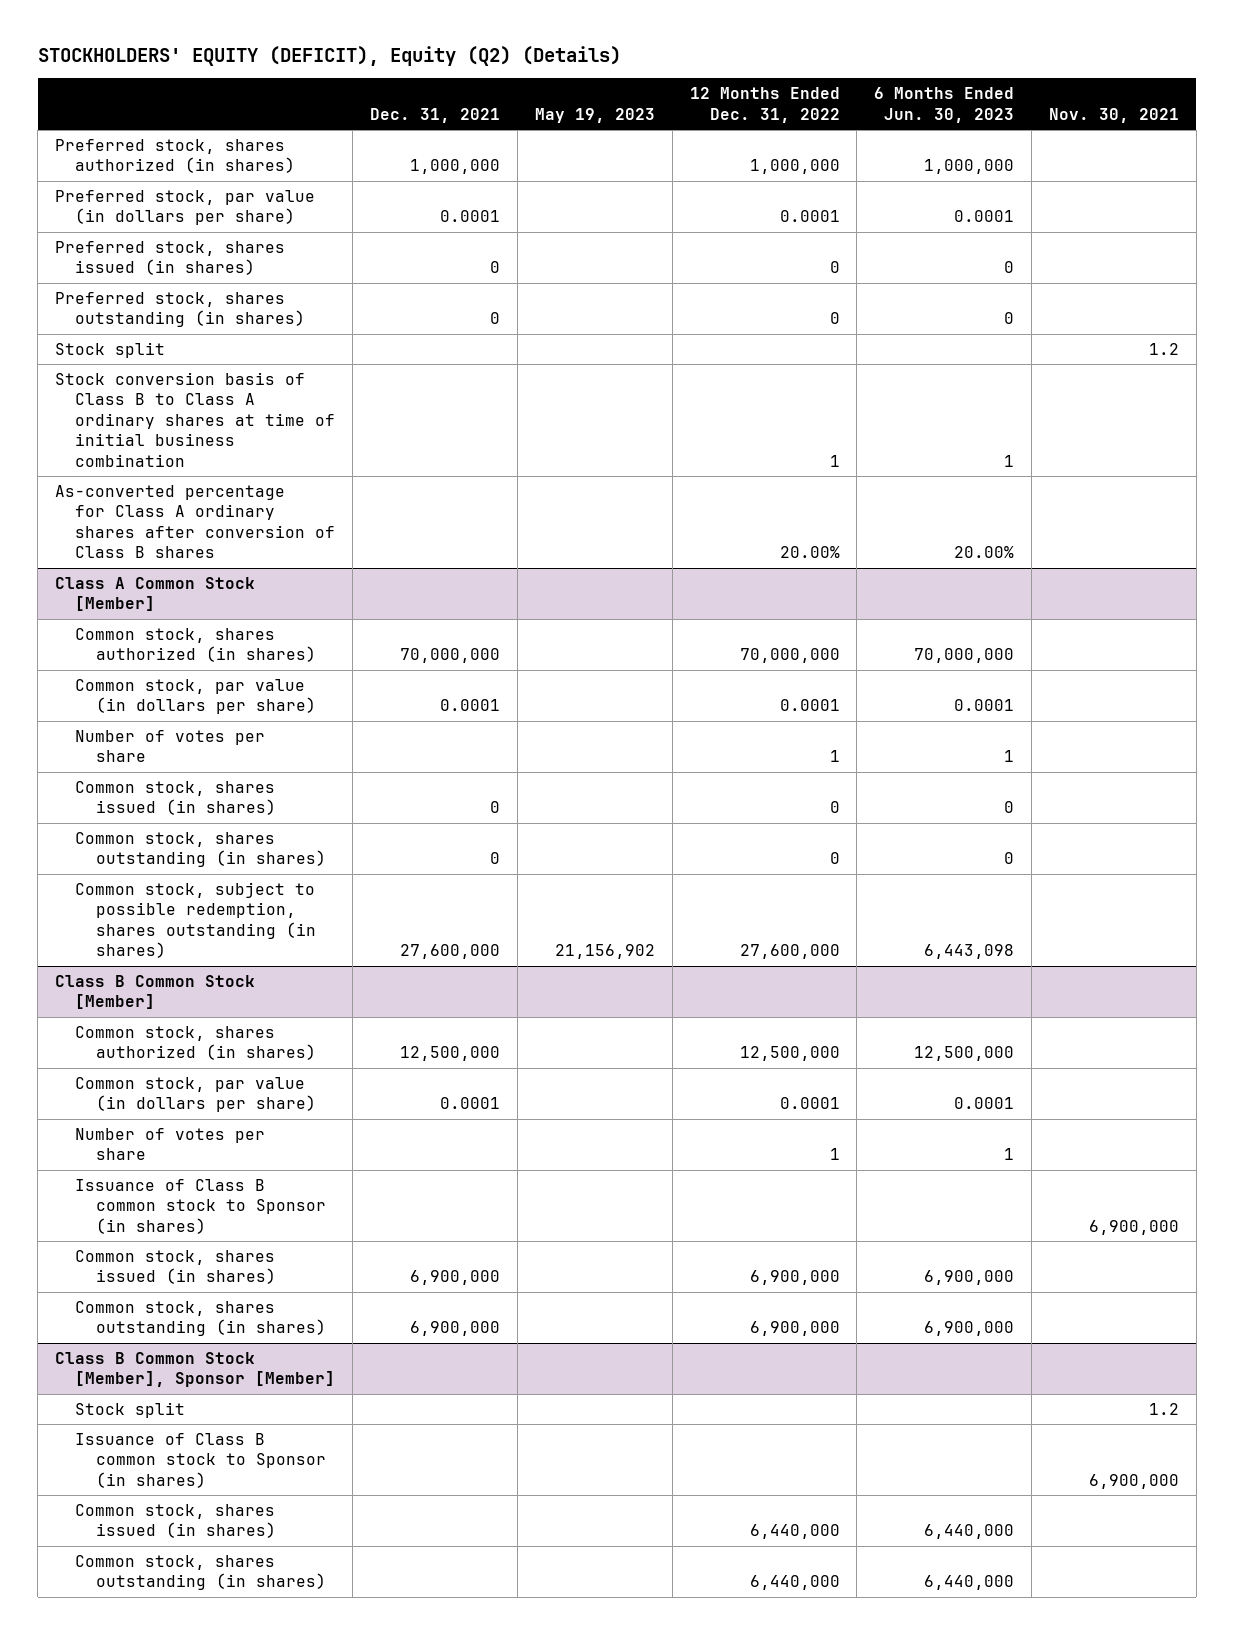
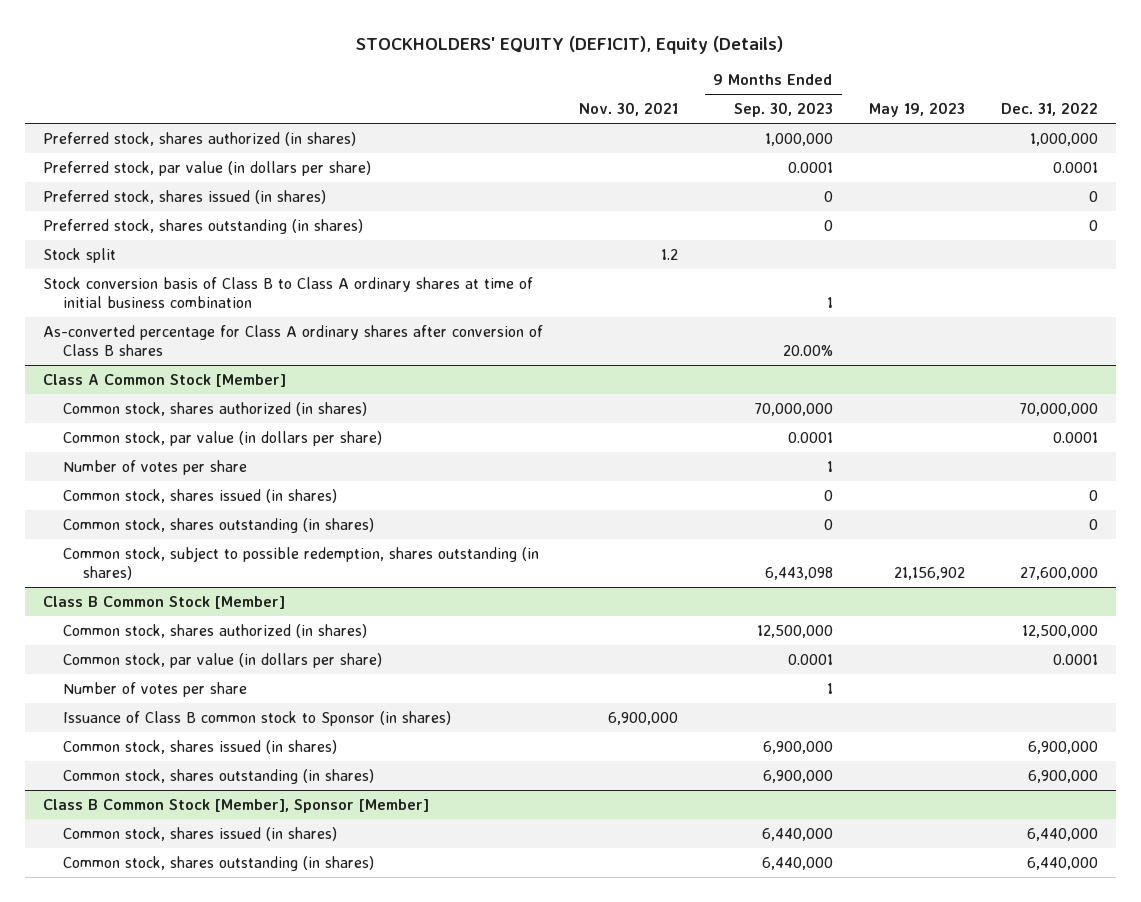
- STOCKHOLDERS' EQUITY (DEFICIT), Equity (Q2) (Details)
+ STOCKHOLDERS' EQUITY (DEFICIT), Equity (Details)
- | Dec. 31, 2021 | May 19, 2023 | 12 Months Ended Dec. 31, 2022 | 6 Months Ended Jun. 30, 2023 | Nov. 30, 2021
+ | Nov. 30, 2021 | 9 Months Ended Sep. 30, 2023 | May 19, 2023 | Dec. 31, 2022
@ Class B Common Stock [Member], Sponsor [Member]
- Stock split | | | | | 1.2
- Issuance of Class B common stock to Sponsor (in shares) | | | | | 6,900,000

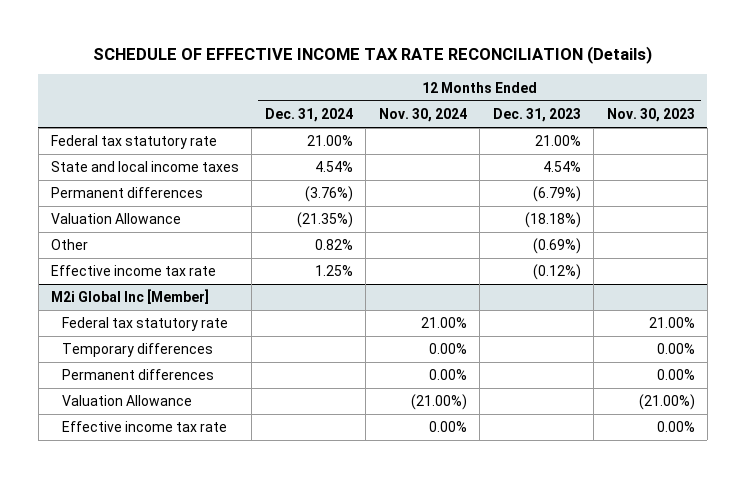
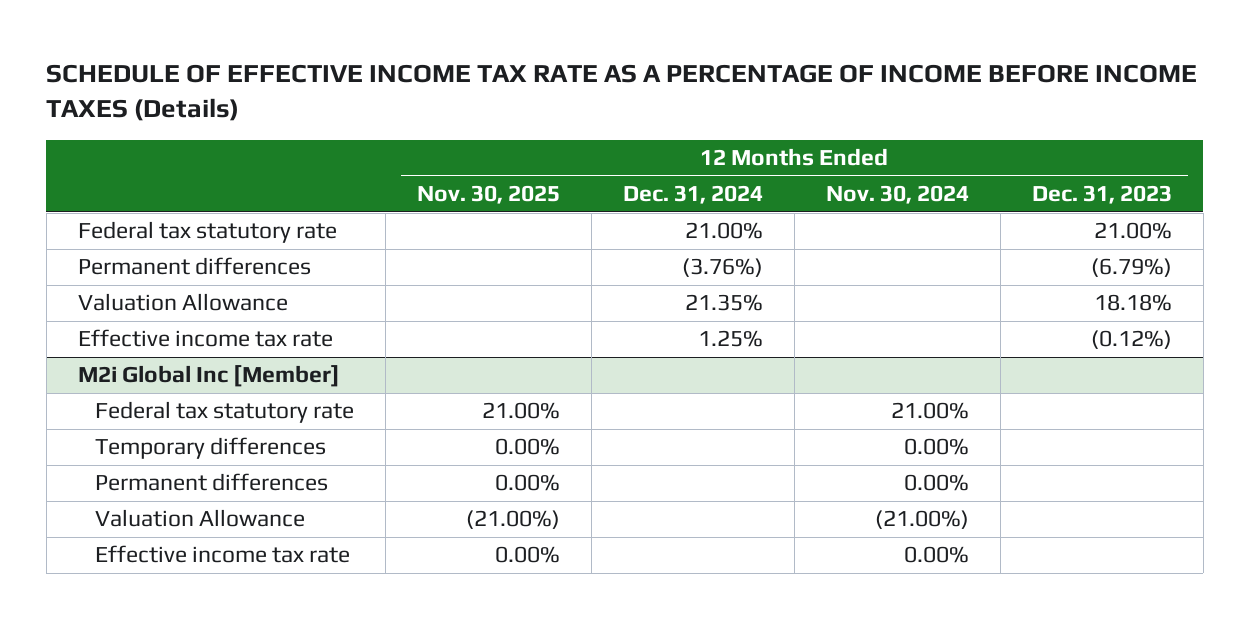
- SCHEDULE OF EFFECTIVE INCOME TAX RATE RECONCILIATION (Details)
+ SCHEDULE OF EFFECTIVE INCOME TAX RATE AS A PERCENTAGE OF INCOME BEFORE INCOME TAXES (Details)
- | 12 Months Ended Dec. 31, 2024 | 12 Months Ended Nov. 30, 2024 | 12 Months Ended Dec. 31, 2023 | 12 Months Ended Nov. 30, 2023
+ | 12 Months Ended Nov. 30, 2025 | 12 Months Ended Dec. 31, 2024 | 12 Months Ended Nov. 30, 2024 | 12 Months Ended Dec. 31, 2023
- State and local income taxes | 4.54% | | 4.54% |
- Valuation Allowance | (21.35%) | | (18.18%) |
- Other | 0.82% | | (0.69%) |
+ Valuation Allowance | | 21.35% | | 18.18%

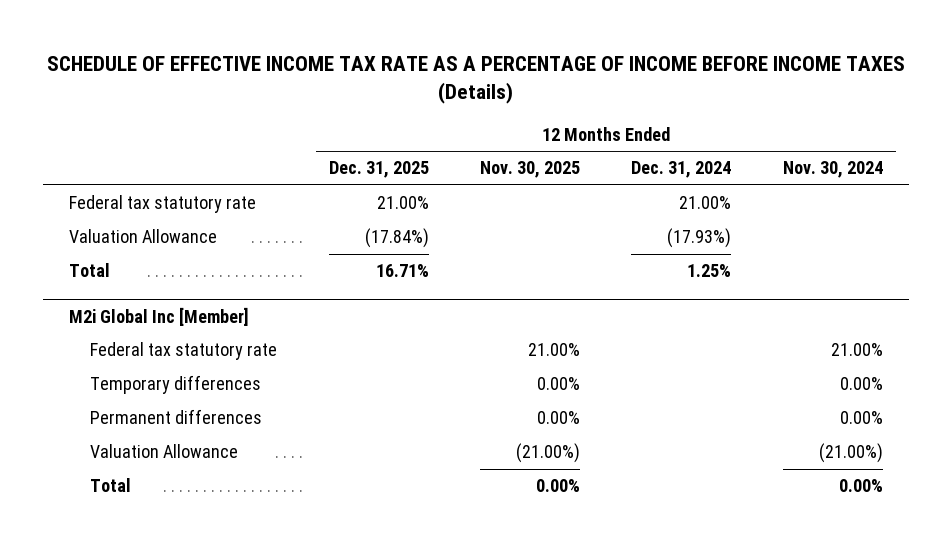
- | 12 Months Ended Nov. 30, 2025 | 12 Months Ended Dec. 31, 2024 | 12 Months Ended Nov. 30, 2024 | 12 Months Ended Dec. 31, 2023
+ | 12 Months Ended Dec. 31, 2025 | 12 Months Ended Nov. 30, 2025 | 12 Months Ended Dec. 31, 2024 | 12 Months Ended Nov. 30, 2024
- Permanent differences | | (3.76%) | | (6.79%)
- Valuation Allowance | | 21.35% | | 18.18%
- Effective income tax rate | | 1.25% | | (0.12%)
+ Valuation Allowance | (17.84%) | | (17.93%) |
+ Total | 16.71% | | 1.25% |
@ M2i Global Inc [Member]
- Effective income tax rate | 0.00% | | 0.00% |
+ Total | | 0.00% | | 0.00%

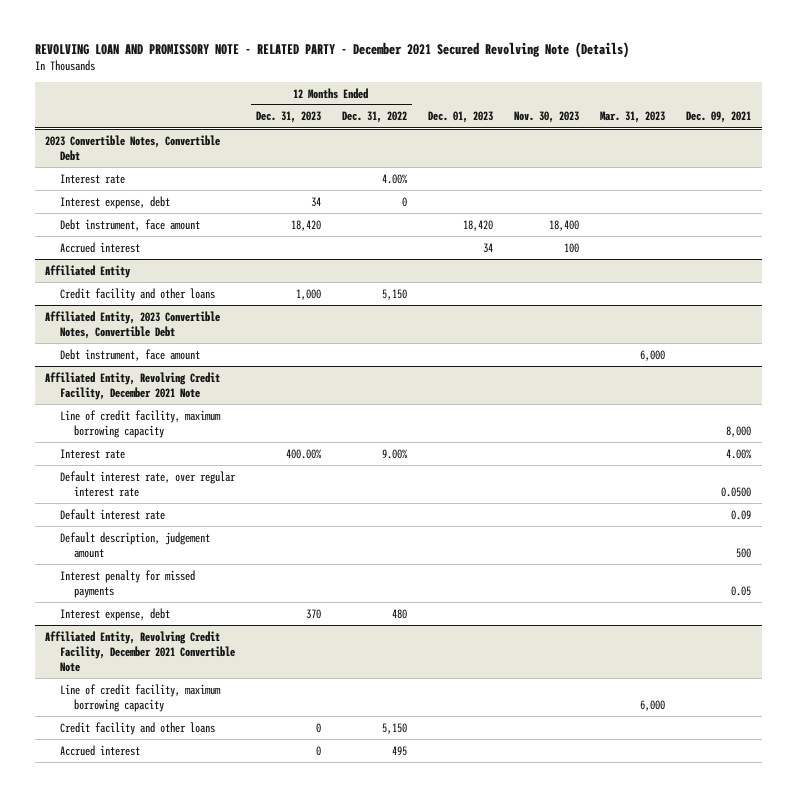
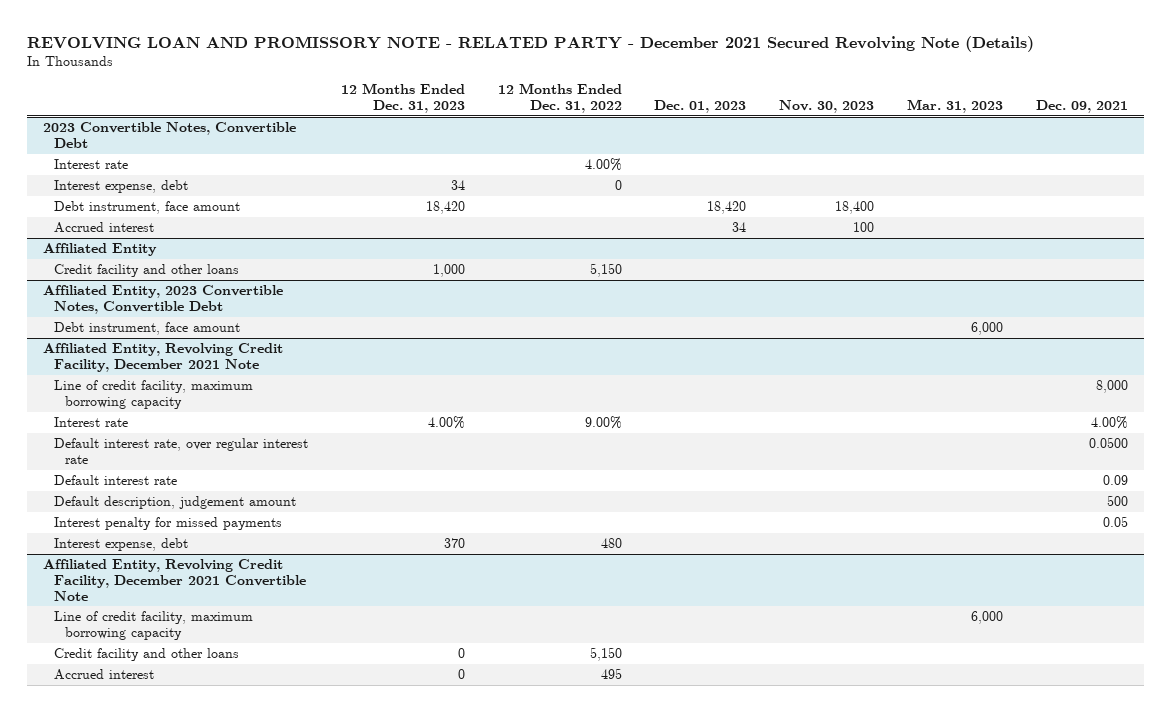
@ Affiliated Entity, Revolving Credit Facility, December 2021 Note
- Interest rate | 400.00% | 9.00% | | | | 4.00%
+ Interest rate | 4.00% | 9.00% | | | | 4.00%

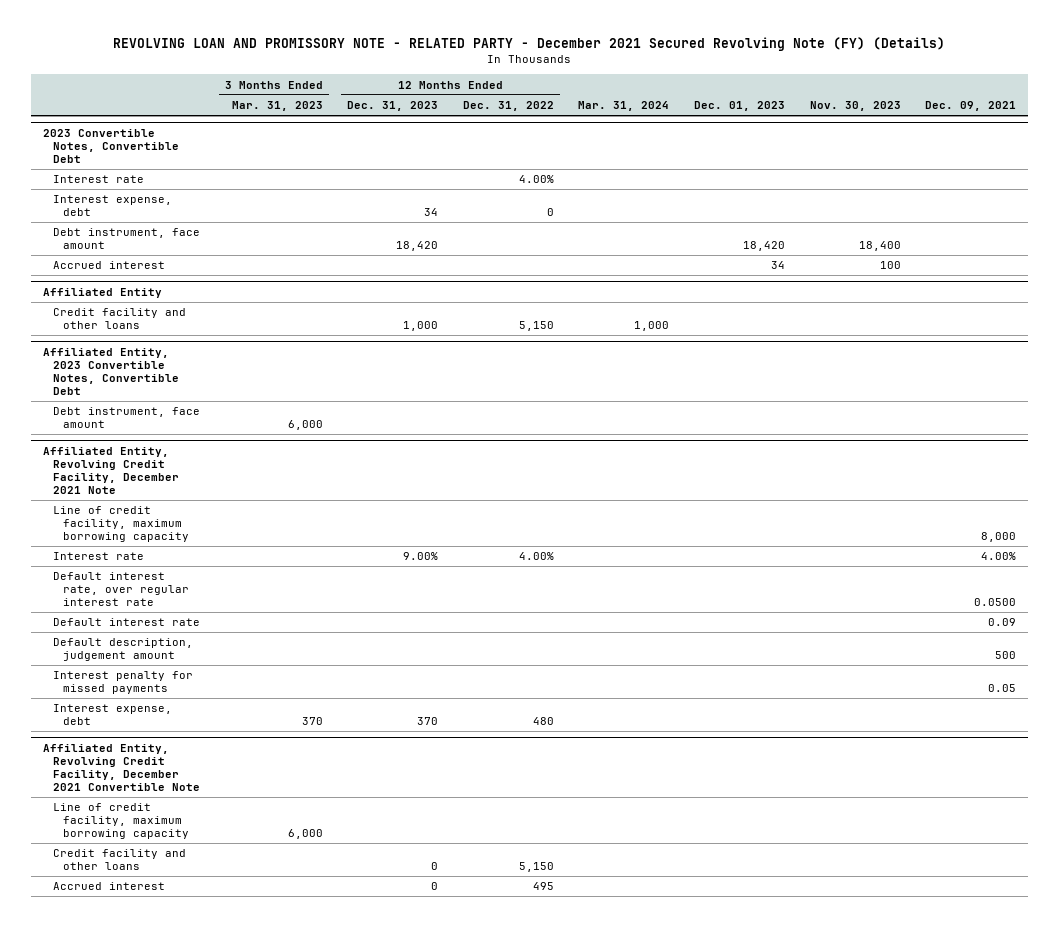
- REVOLVING LOAN AND PROMISSORY NOTE - RELATED PARTY - December 2021 Secured Revolving Note (Details)
+ REVOLVING LOAN AND PROMISSORY NOTE - RELATED PARTY - December 2021 Secured Revolving Note (FY) (Details)
- | 12 Months Ended Dec. 31, 2023 | 12 Months Ended Dec. 31, 2022 | Dec. 01, 2023 | Nov. 30, 2023 | Mar. 31, 2023 | Dec. 09, 2021
+ | 3 Months Ended Mar. 31, 2023 | 12 Months Ended Dec. 31, 2023 | 12 Months Ended Dec. 31, 2022 | Mar. 31, 2024 | Dec. 01, 2023 | Nov. 30, 2023 | Dec. 09, 2021
@ Affiliated Entity, Revolving Credit Facility, December 2021 Note
- Interest rate | 4.00% | 9.00% | | | | 4.00%
+ Interest rate | | 9.00% | 4.00% | | | | 4.00%

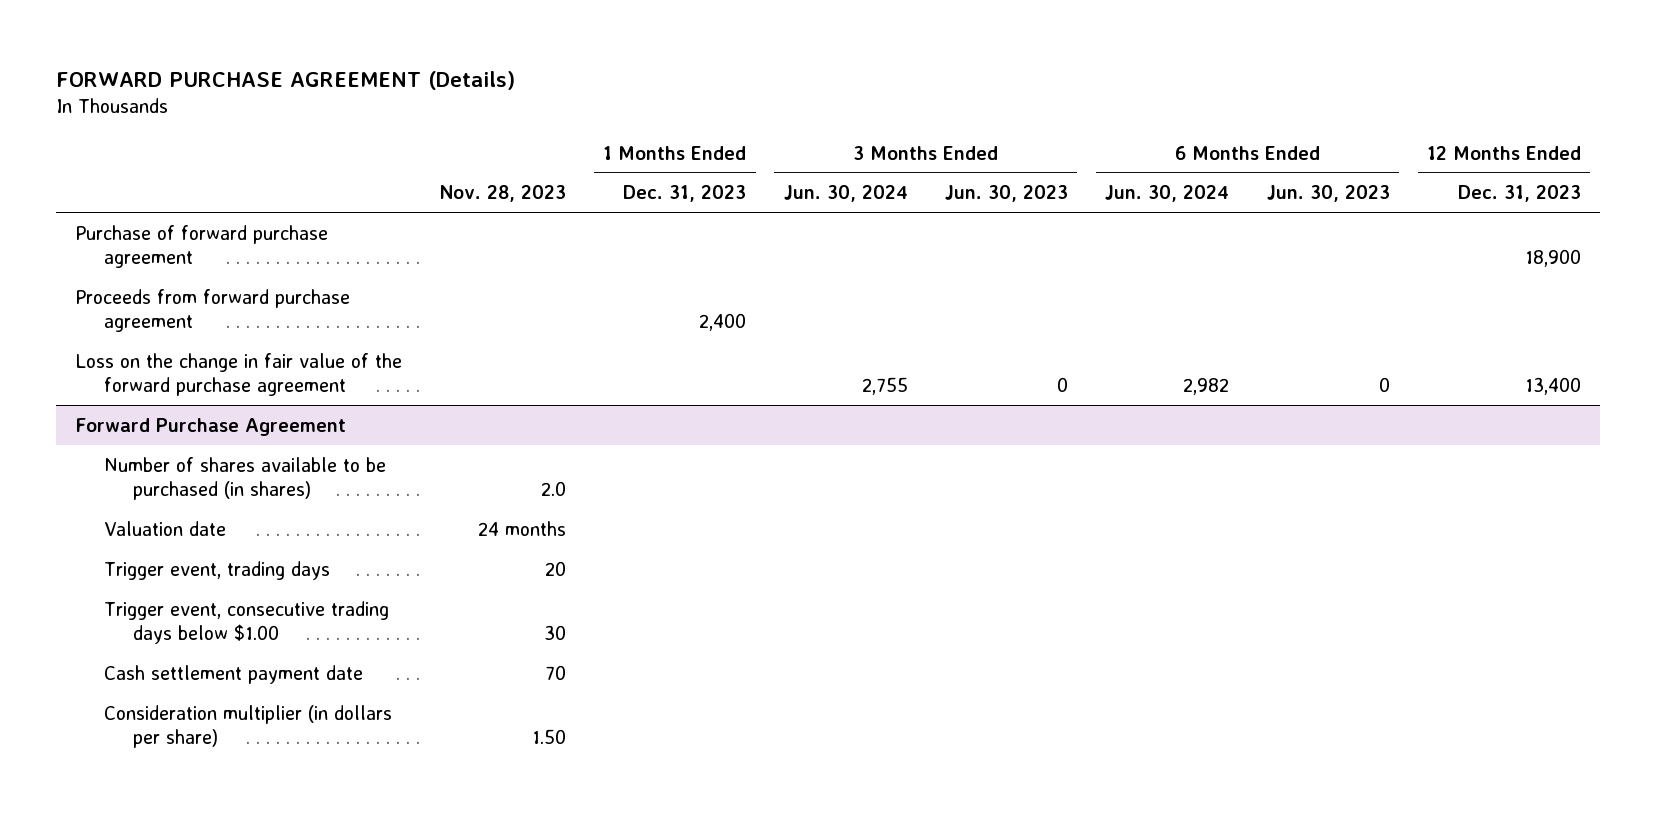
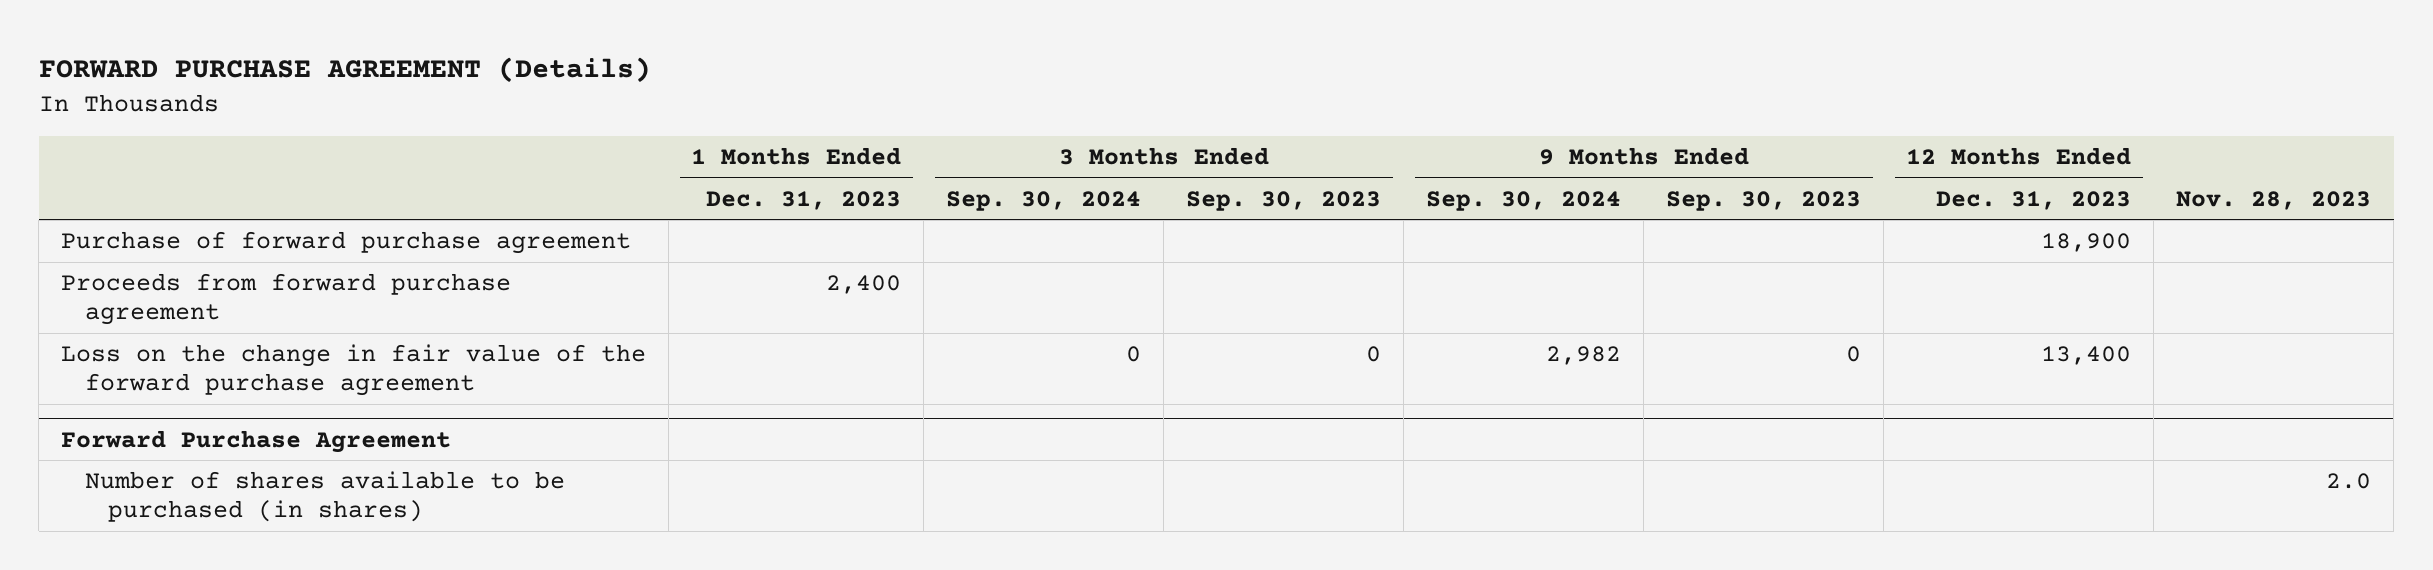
- | Nov. 28, 2023 | 1 Months Ended Dec. 31, 2023 | 3 Months Ended Jun. 30, 2024 | 3 Months Ended Jun. 30, 2023 | 6 Months Ended Jun. 30, 2024 | 6 Months Ended Jun. 30, 2023 | 12 Months Ended Dec. 31, 2023
+ | 1 Months Ended Dec. 31, 2023 | 3 Months Ended Sep. 30, 2024 | 3 Months Ended Sep. 30, 2023 | 9 Months Ended Sep. 30, 2024 | 9 Months Ended Sep. 30, 2023 | 12 Months Ended Dec. 31, 2023 | Nov. 28, 2023
@ Forward Purchase Agreement
- Valuation date | 24 months | | | | | |
- Trigger event, trading days | 20 | | | | | |
- Trigger event, consecutive trading days below $1.00 | 30 | | | | | |
- Cash settlement payment date | 70 | | | | | |
- Consideration multiplier (in dollars per share) | 1.50 | | | | | |

